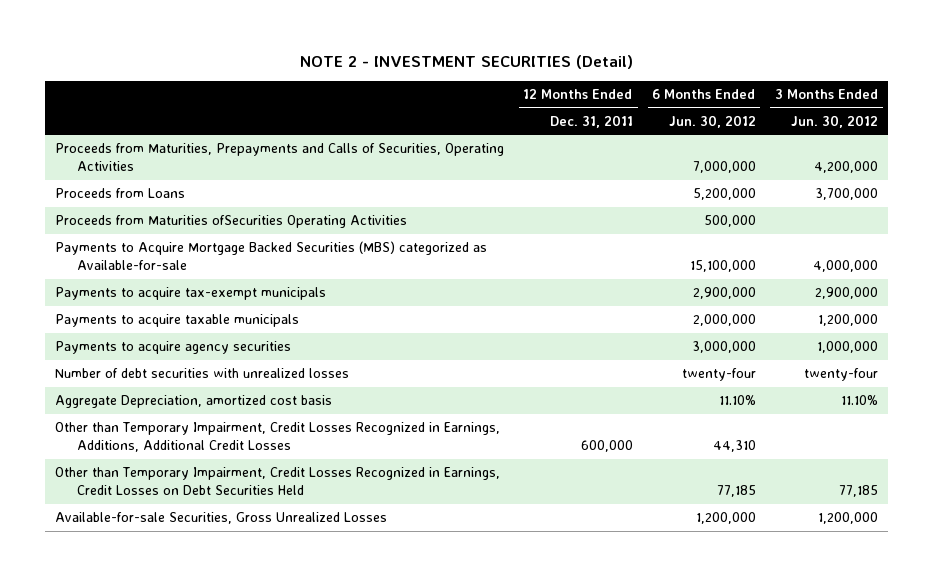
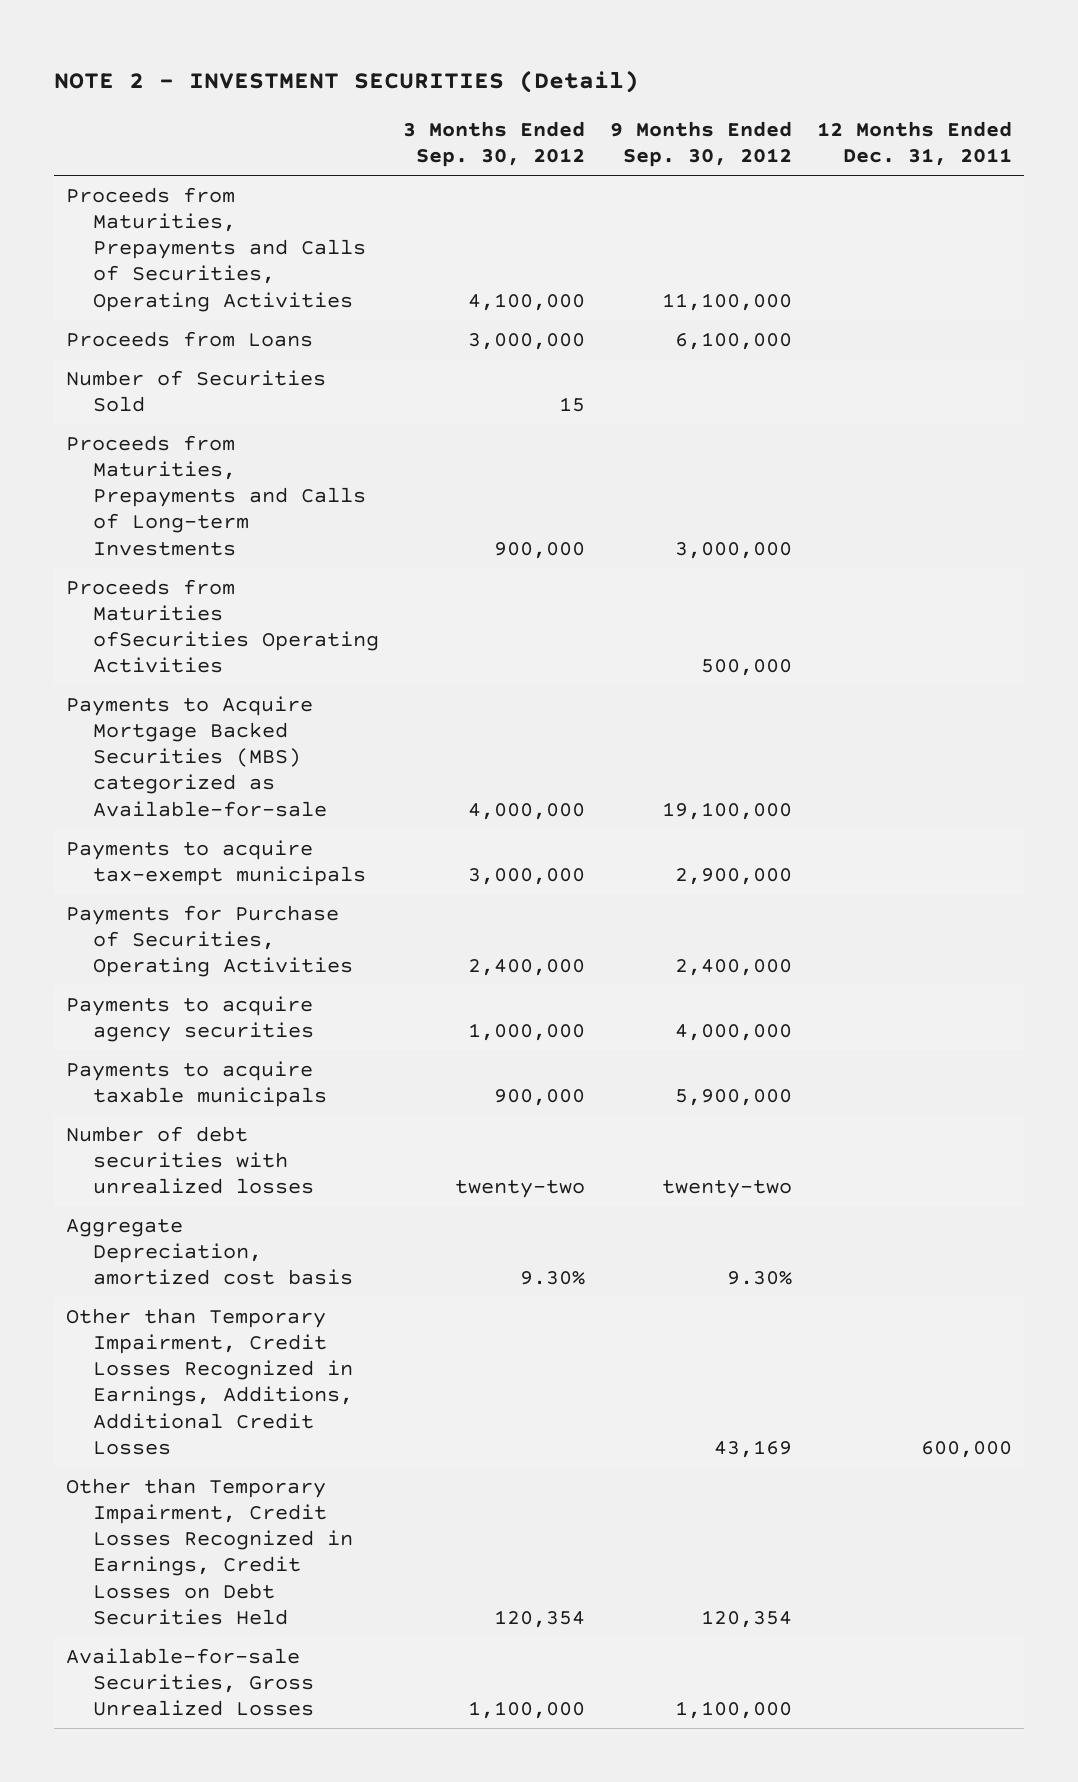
- | 12 Months Ended Dec. 31, 2011 | 6 Months Ended Jun. 30, 2012 | 3 Months Ended Jun. 30, 2012
+ | 3 Months Ended Sep. 30, 2012 | 9 Months Ended Sep. 30, 2012 | 12 Months Ended Dec. 31, 2011
+ Number of Securities Sold | 15 | |
+ Proceeds from Maturities, Prepayments and Calls of Long-term Investments | 900,000 | 3,000,000 |
+ Payments for Purchase of Securities, Operating Activities | 2,400,000 | 2,400,000 |
moved down: Payments to acquire taxable municipals | 900,000 | 5,900,000 |

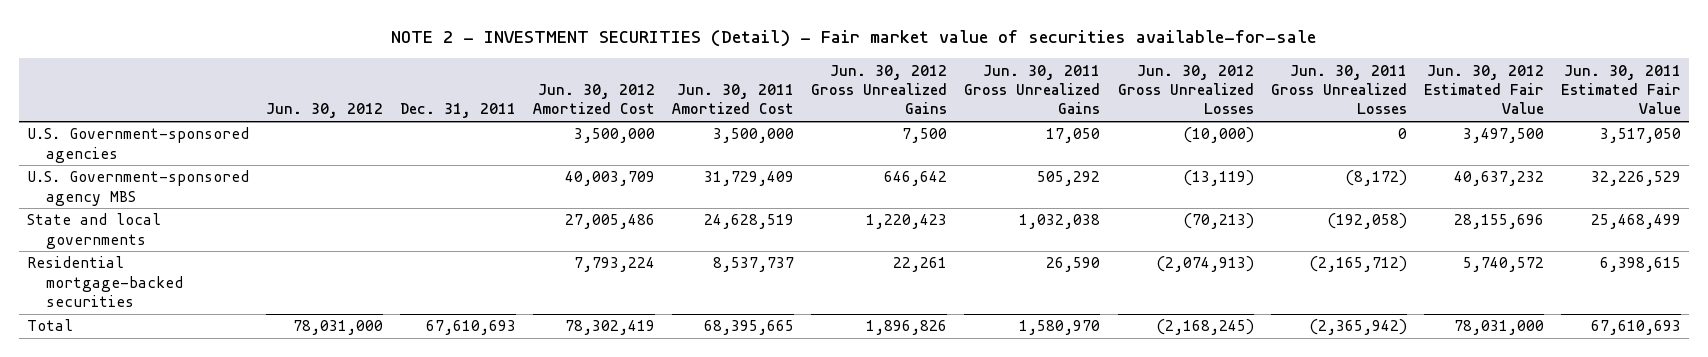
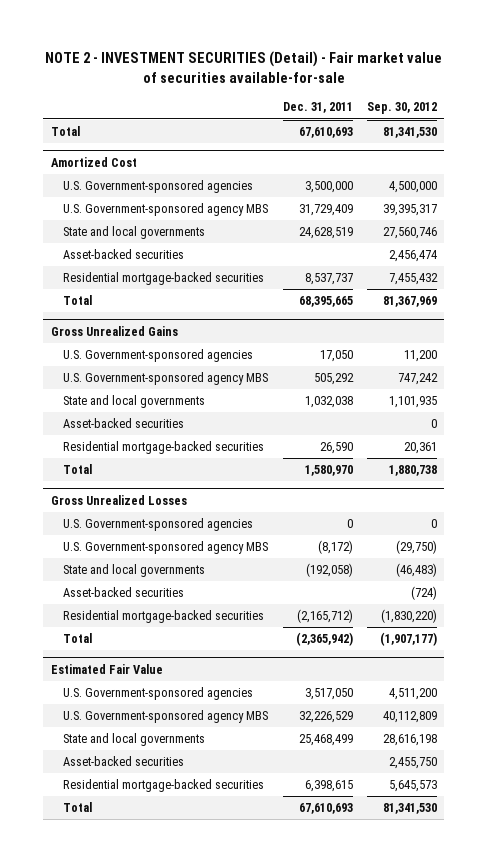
- | Jun. 30, 2012 | Dec. 31, 2011 | Jun. 30, 2012 Amortized Cost | Jun. 30, 2011 Amortized Cost | Jun. 30, 2012 Gross Unrealized Gains | Jun. 30, 2011 Gross Unrealized Gains | Jun. 30, 2012 Gross Unrealized Losses | Jun. 30, 2011 Gross Unrealized Losses | Jun. 30, 2012 Estimated Fair Value | Jun. 30, 2011 Estimated Fair Value
+ | Dec. 31, 2011 | Sep. 30, 2012
- U.S. Government-sponsored agencies | | | 3,500,000 | 3,500,000 | 7,500 | 17,050 | (10,000) | 0 | 3,497,500 | 3,517,050
- U.S. Government-sponsored agency MBS | | | 40,003,709 | 31,729,409 | 646,642 | 505,292 | (13,119) | (8,172) | 40,637,232 | 32,226,529
- State and local governments | | | 27,005,486 | 24,628,519 | 1,220,423 | 1,032,038 | (70,213) | (192,058) | 28,155,696 | 25,468,499
- Residential mortgage-backed securities | | | 7,793,224 | 8,537,737 | 22,261 | 26,590 | (2,074,913) | (2,165,712) | 5,740,572 | 6,398,615
+ Amortized Cost
+ U.S. Government-sponsored agencies | 3,500,000 | 4,500,000
+ U.S. Government-sponsored agency MBS | 31,729,409 | 39,395,317
+ State and local governments | 24,628,519 | 27,560,746
+ Asset-backed securities | | 2,456,474
+ Residential mortgage-backed securities | 8,537,737 | 7,455,432
+ Total | 68,395,665 | 81,367,969
+ Gross Unrealized Gains
+ U.S. Government-sponsored agencies | 17,050 | 11,200
+ U.S. Government-sponsored agency MBS | 505,292 | 747,242
+ State and local governments | 1,032,038 | 1,101,935
+ Asset-backed securities | | 0
+ Residential mortgage-backed securities | 26,590 | 20,361
+ Total | 1,580,970 | 1,880,738
+ Gross Unrealized Losses
+ U.S. Government-sponsored agencies | 0 | 0
+ U.S. Government-sponsored agency MBS | (8,172) | (29,750)
+ State and local governments | (192,058) | (46,483)
+ Asset-backed securities | | (724)
+ Residential mortgage-backed securities | (2,165,712) | (1,830,220)
+ Total | (2,365,942) | (1,907,177)
+ Estimated Fair Value
+ U.S. Government-sponsored agencies | 3,517,050 | 4,511,200
+ U.S. Government-sponsored agency MBS | 32,226,529 | 40,112,809
+ State and local governments | 25,468,499 | 28,616,198
+ Asset-backed securities | | 2,455,750
+ Residential mortgage-backed securities | 6,398,615 | 5,645,573
+ Total | 67,610,693 | 81,341,530

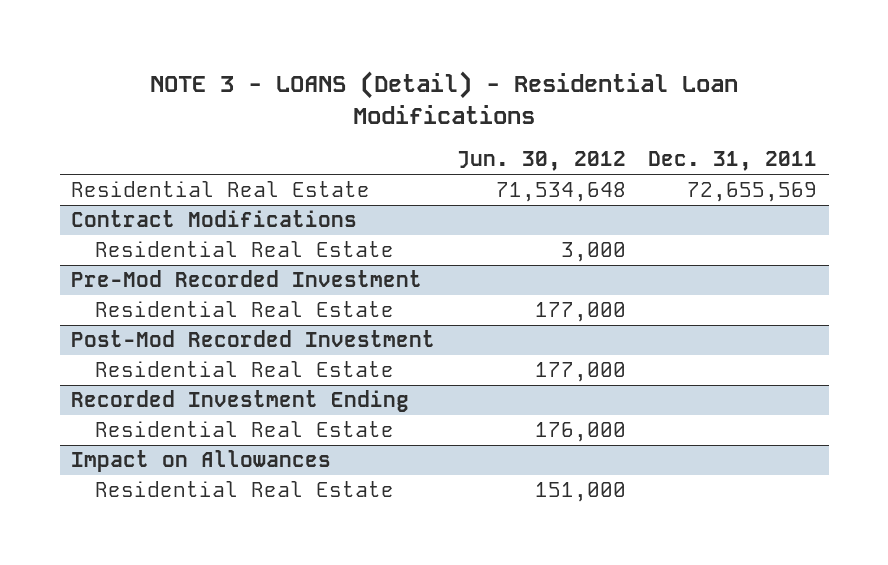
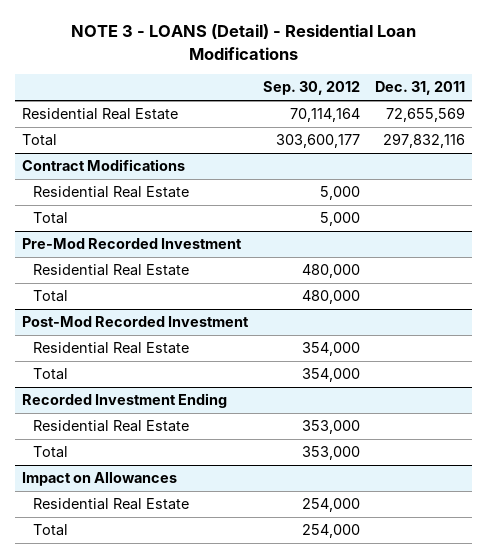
- | Jun. 30, 2012 | Dec. 31, 2011
+ | Sep. 30, 2012 | Dec. 31, 2011
+ Total | 303,600,177 | 297,832,116
@ Contract Modifications
+ Total | 5,000 |
@ Pre-Mod Recorded Investment
+ Total | 480,000 |
@ Post-Mod Recorded Investment
+ Total | 354,000 |
@ Recorded Investment Ending
+ Total | 353,000 |
@ Impact on Allowances
+ Total | 254,000 |

